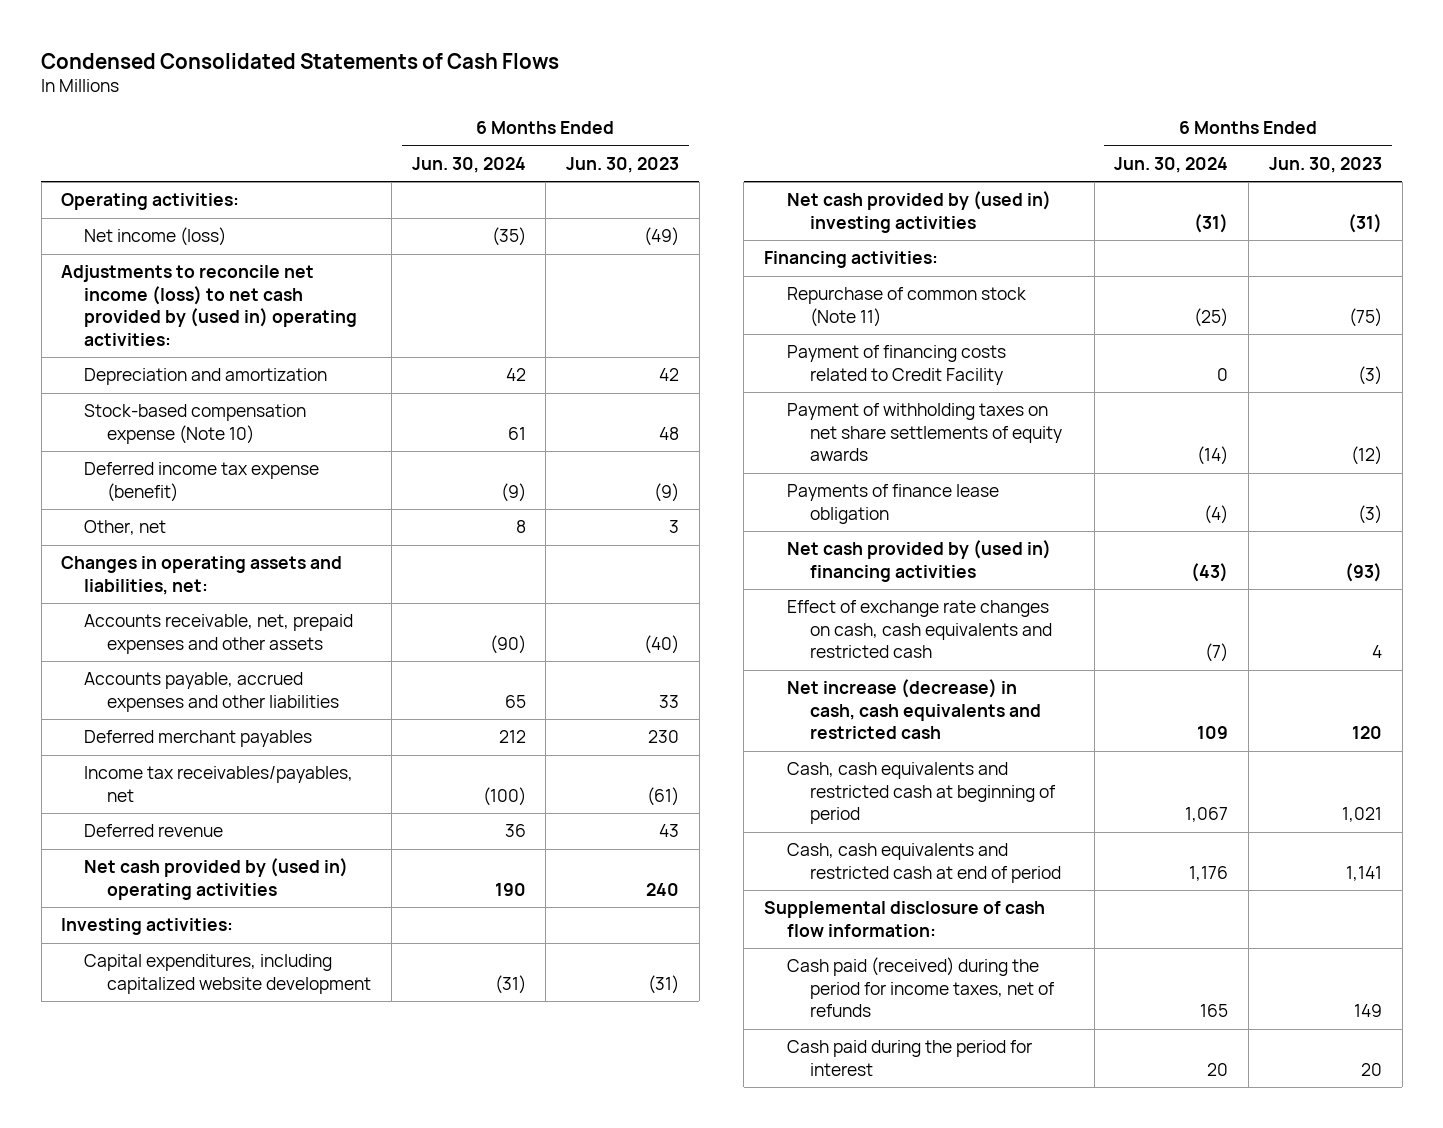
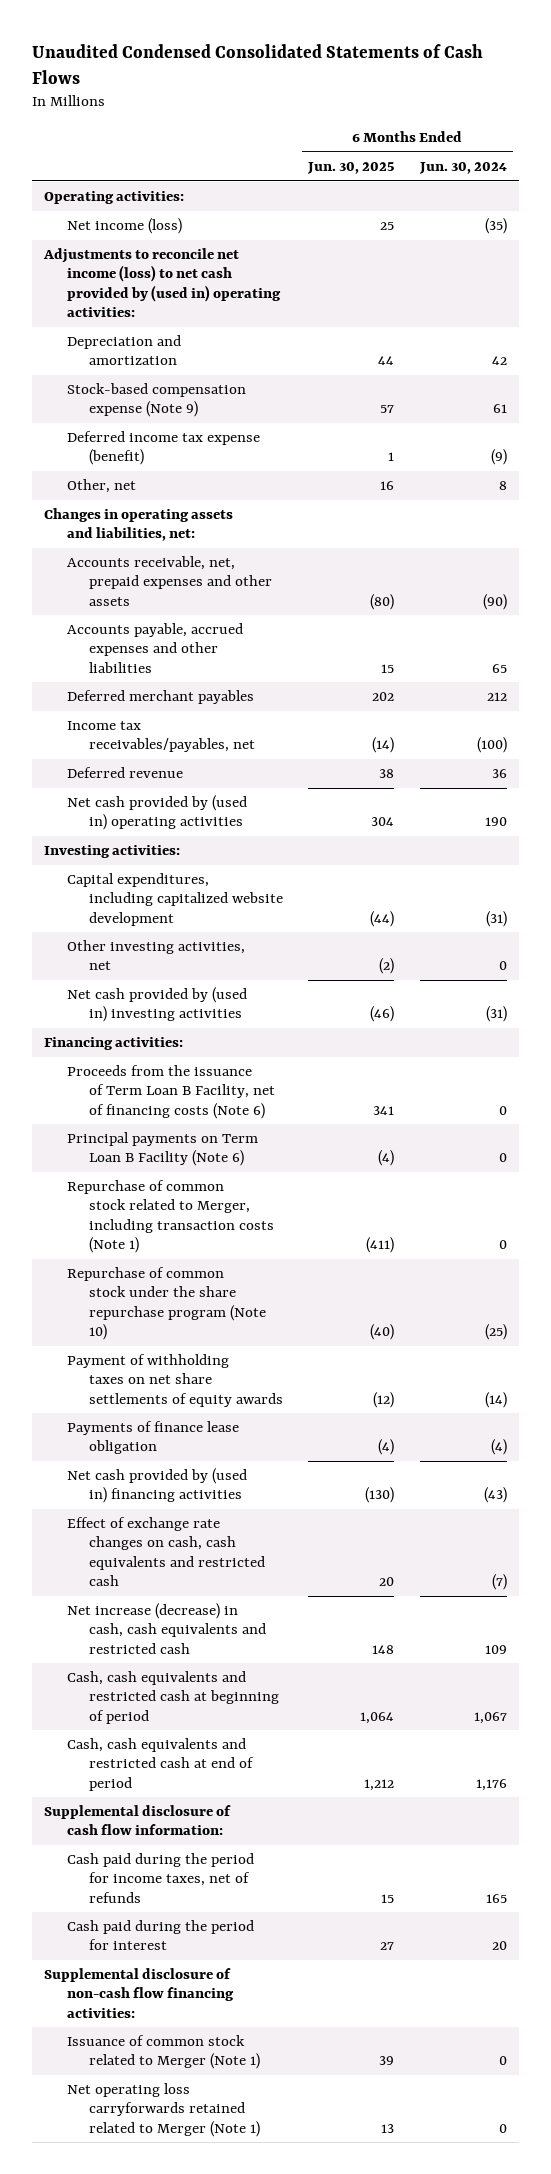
- Condensed Consolidated Statements of Cash Flows
+ Unaudited Condensed Consolidated Statements of Cash Flows
- | 6 Months Ended Jun. 30, 2024 | 6 Months Ended Jun. 30, 2023
+ | 6 Months Ended Jun. 30, 2025 | 6 Months Ended Jun. 30, 2024
- Stock-based compensation expense (Note 10) | 61 | 48
+ Stock-based compensation expense (Note 9) | 57 | 61
+ Other investing activities, net | (2) | 0
- Repurchase of common stock (Note 11) | (25) | (75)
- Payment of financing costs related to Credit Facility | 0 | (3)
+ Proceeds from the issuance of Term Loan B Facility, net of financing costs (Note 6) | 341 | 0
+ Principal payments on Term Loan B Facility (Note 6) | (4) | 0
+ Repurchase of common stock related to Merger, including transaction costs (Note 1) | (411) | 0
+ Repurchase of common stock under the share repurchase program (Note 10) | (40) | (25)
- Cash paid (received) during the period for income taxes, net of refunds | 165 | 149
+ Cash paid during the period for income taxes, net of refunds | 15 | 165
+ Supplemental disclosure of non-cash flow financing activities:
+ Issuance of common stock related to Merger (Note 1) | 39 | 0
+ Net operating loss carryforwards retained related to Merger (Note 1) | 13 | 0

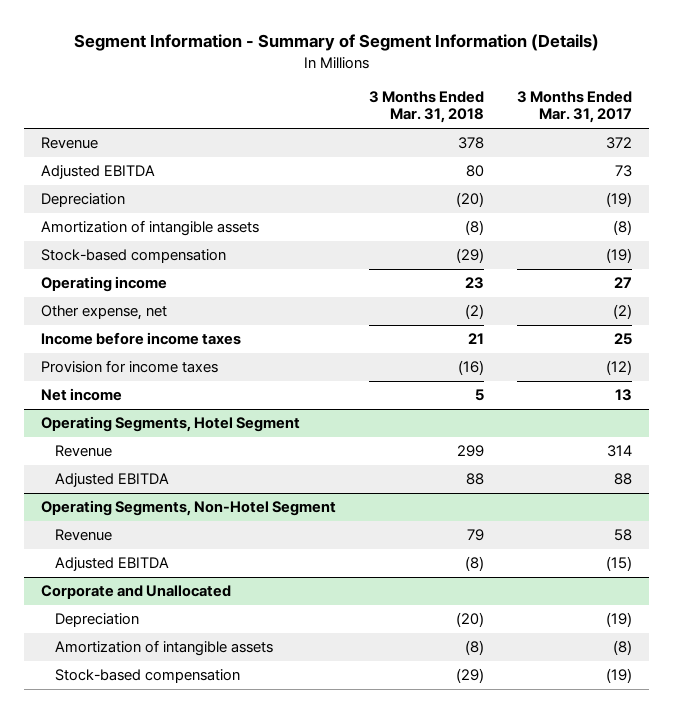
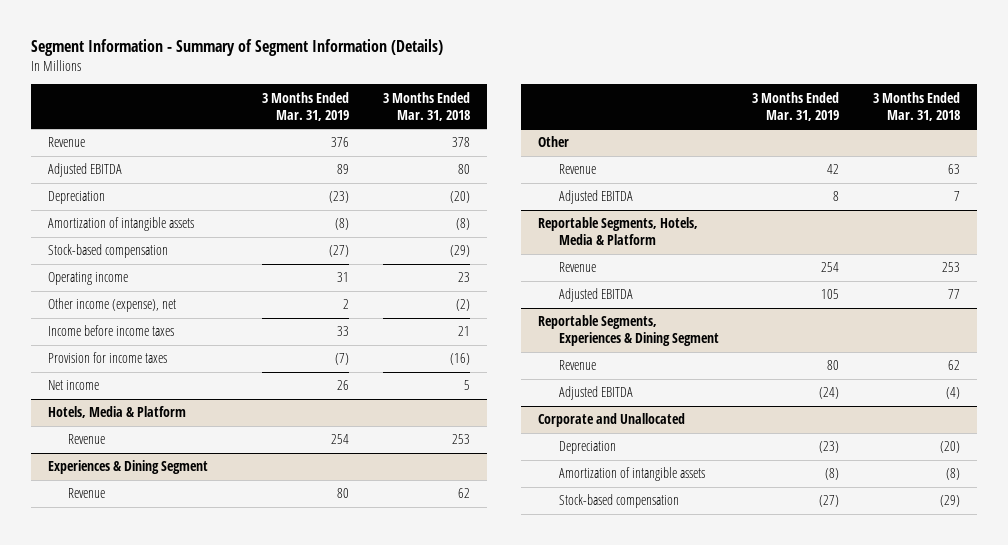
- | 3 Months Ended Mar. 31, 2018 | 3 Months Ended Mar. 31, 2017
+ | 3 Months Ended Mar. 31, 2019 | 3 Months Ended Mar. 31, 2018
- Other expense, net | (2) | (2)
+ Other income (expense), net | 2 | (2)
- Operating Segments, Hotel Segment
- Revenue | 299 | 314
- Adjusted EBITDA | 88 | 88
- Operating Segments, Non-Hotel Segment
- Revenue | 79 | 58
- Adjusted EBITDA | (8) | (15)
+ Hotels, Media & Platform
+ Revenue | 254 | 253
+ Experiences & Dining Segment
+ Revenue | 80 | 62
+ Other
+ Revenue | 42 | 63
+ Adjusted EBITDA | 8 | 7
+ Reportable Segments, Hotels, Media & Platform
+ Revenue | 254 | 253
+ Adjusted EBITDA | 105 | 77
+ Reportable Segments, Experiences & Dining Segment
+ Revenue | 80 | 62
+ Adjusted EBITDA | (24) | (4)

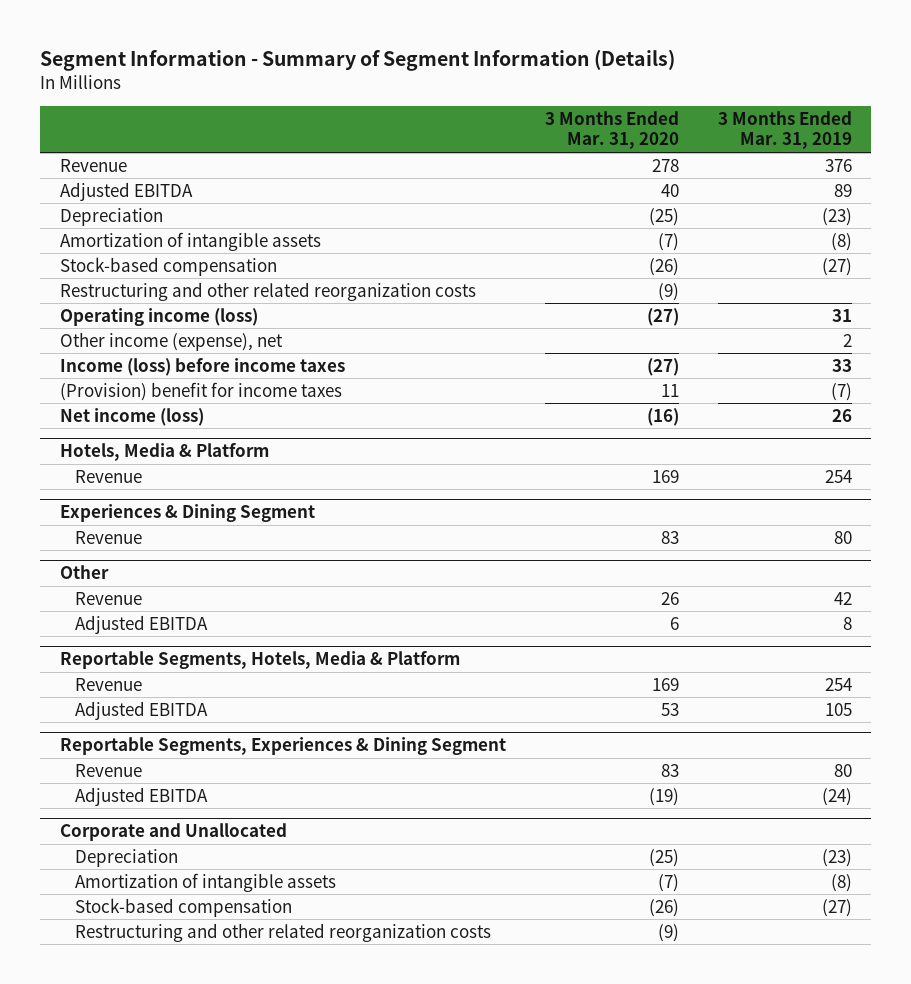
- | 3 Months Ended Mar. 31, 2019 | 3 Months Ended Mar. 31, 2018
+ | 3 Months Ended Mar. 31, 2020 | 3 Months Ended Mar. 31, 2019
- Operating income | 31 | 23
+ Restructuring and other related reorganization costs | (9) |
+ Operating income (loss) | (27) | 31
- Income before income taxes | 33 | 21
- Provision for income taxes | (7) | (16)
- Net income | 26 | 5
+ Income (loss) before income taxes | (27) | 33
+ (Provision) benefit for income taxes | 11 | (7)
+ Net income (loss) | (16) | 26
@ Corporate and Unallocated
+ Restructuring and other related reorganization costs | (9) |

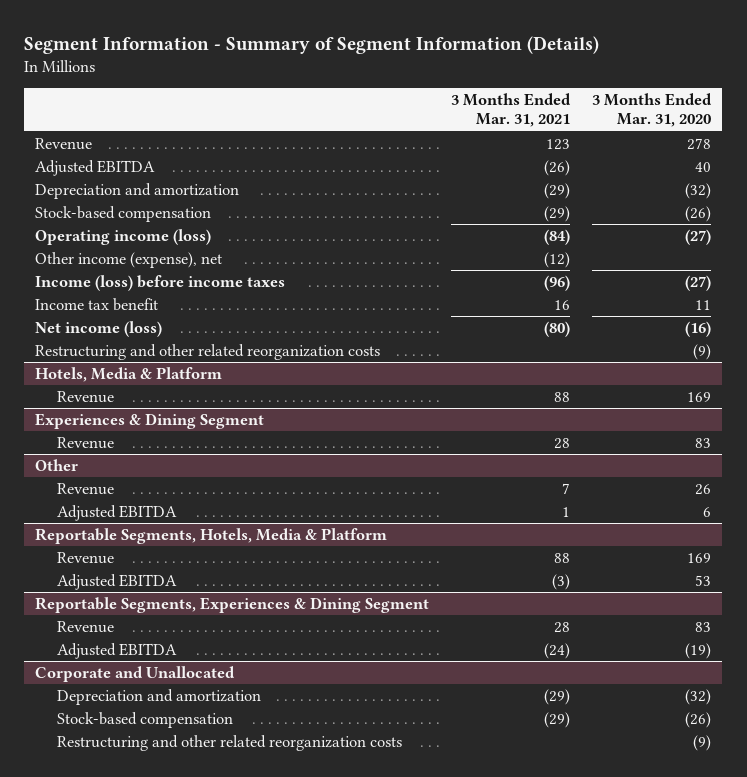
- | 3 Months Ended Mar. 31, 2020 | 3 Months Ended Mar. 31, 2019
+ | 3 Months Ended Mar. 31, 2021 | 3 Months Ended Mar. 31, 2020
- Depreciation | (25) | (23)
- Amortization of intangible assets | (7) | (8)
+ Depreciation and amortization | (29) | (32)
- (Provision) benefit for income taxes | 11 | (7)
+ Income tax benefit | 16 | 11
moved down: Restructuring and other related reorganization costs | | (9)
@ Corporate and Unallocated
- Depreciation | (25) | (23)
- Amortization of intangible assets | (7) | (8)
+ Depreciation and amortization | (29) | (32)

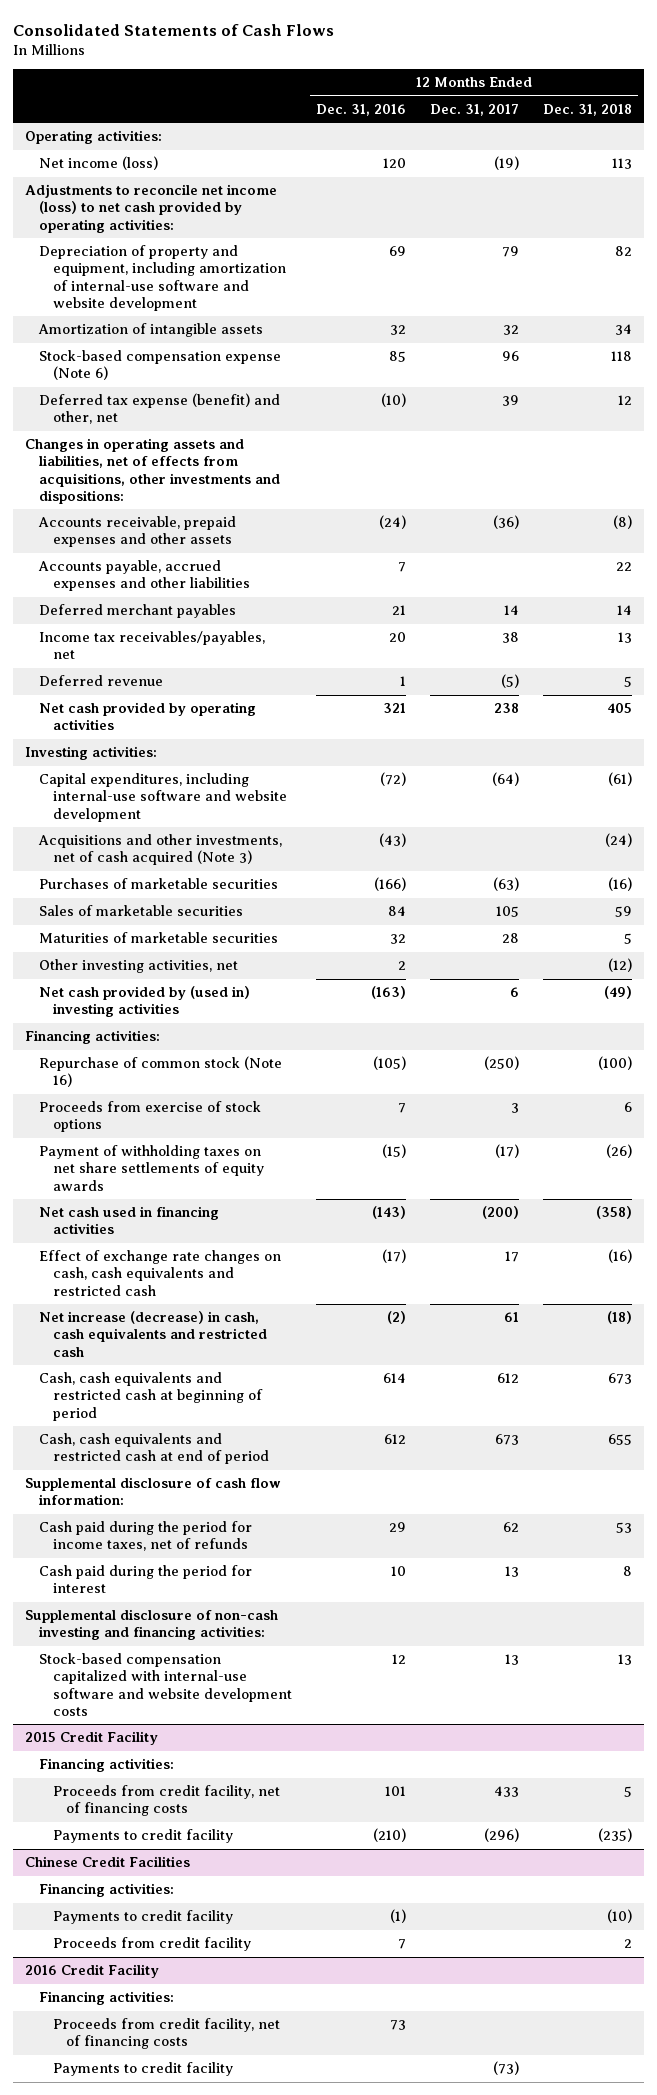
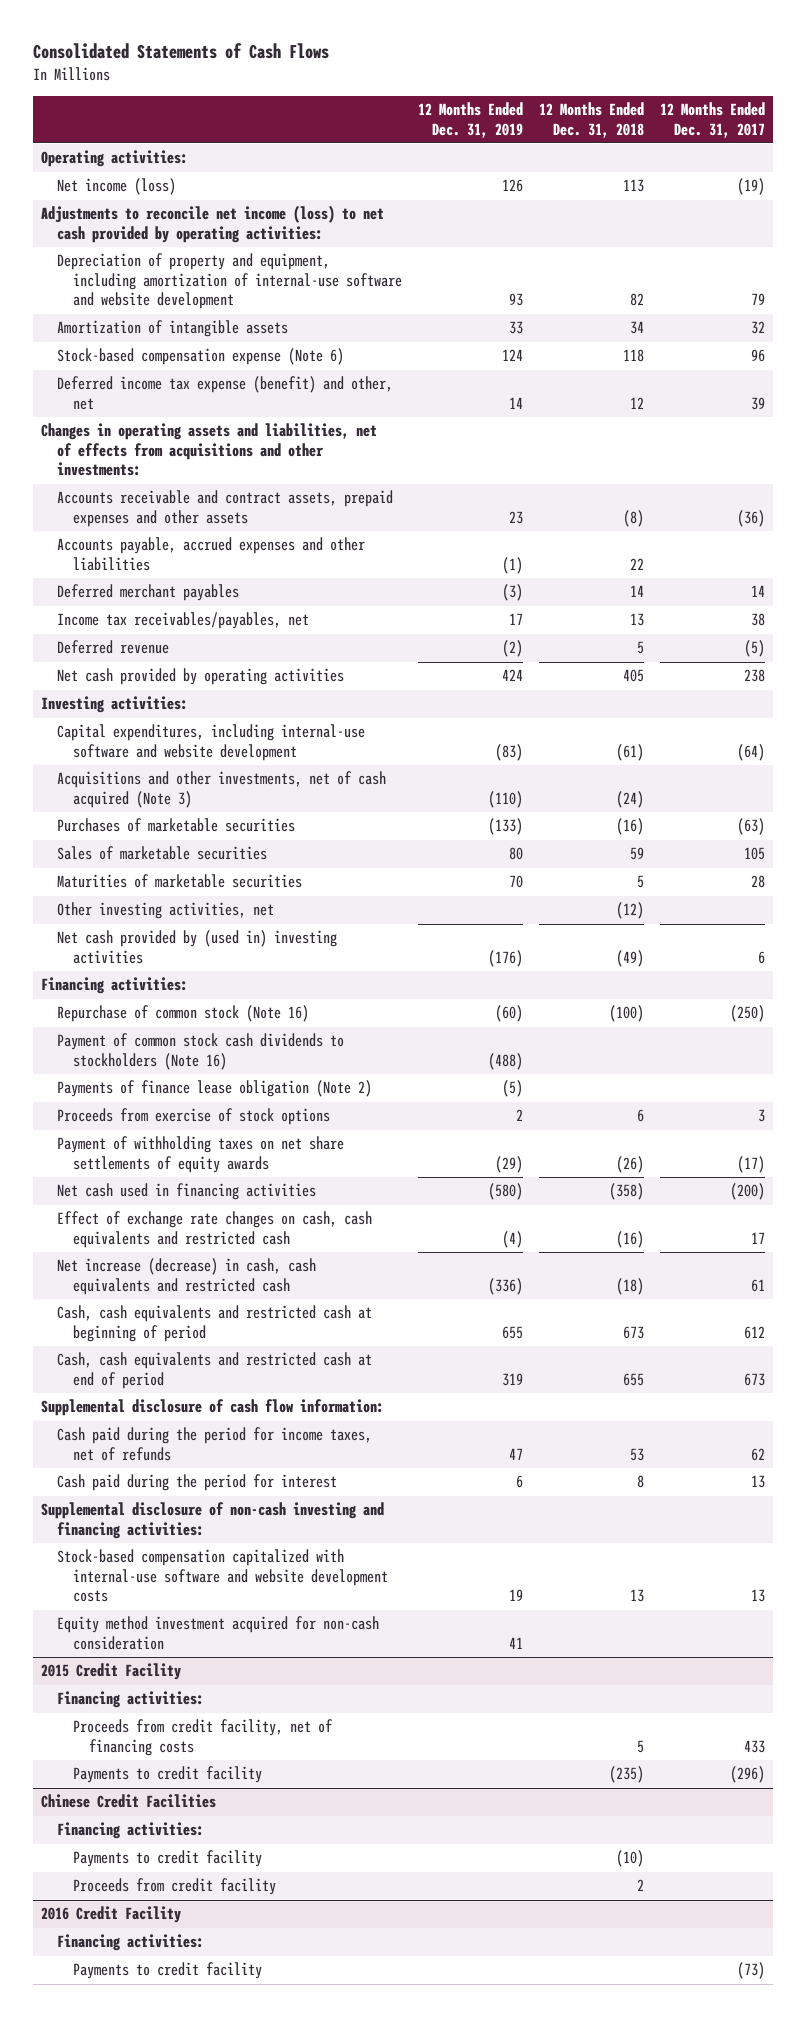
- | 12 Months Ended Dec. 31, 2016 | 12 Months Ended Dec. 31, 2017 | 12 Months Ended Dec. 31, 2018
+ | 12 Months Ended Dec. 31, 2019 | 12 Months Ended Dec. 31, 2018 | 12 Months Ended Dec. 31, 2017
- Deferred tax expense (benefit) and other, net | (10) | 39 | 12
- Changes in operating assets and liabilities, net of effects from acquisitions, other investments and dispositions:
- Accounts receivable, prepaid expenses and other assets | (24) | (36) | (8)
+ Deferred income tax expense (benefit) and other, net | 14 | 12 | 39
+ Changes in operating assets and liabilities, net of effects from acquisitions and other investments:
+ Accounts receivable and contract assets, prepaid expenses and other assets | 23 | (8) | (36)
+ Payment of common stock cash dividends to stockholders (Note 16) | (488) | |
+ Payments of finance lease obligation (Note 2) | (5) | |
+ Equity method investment acquired for non-cash consideration | 41 | |
@ 2016 Credit Facility
- Proceeds from credit facility, net of financing costs | 73 | |

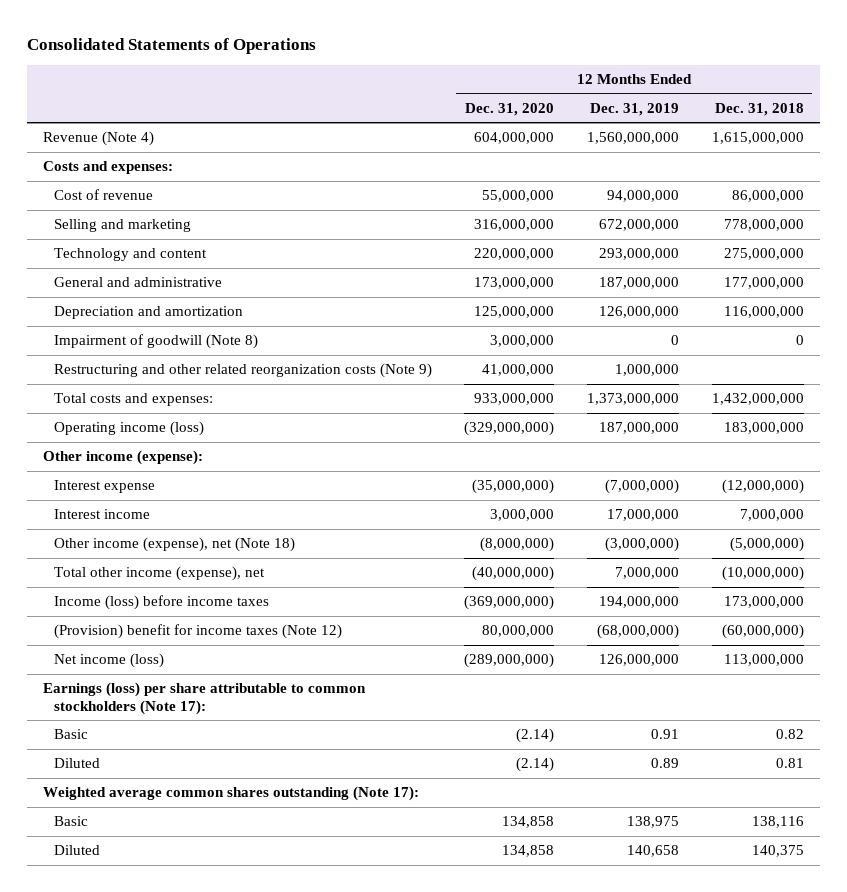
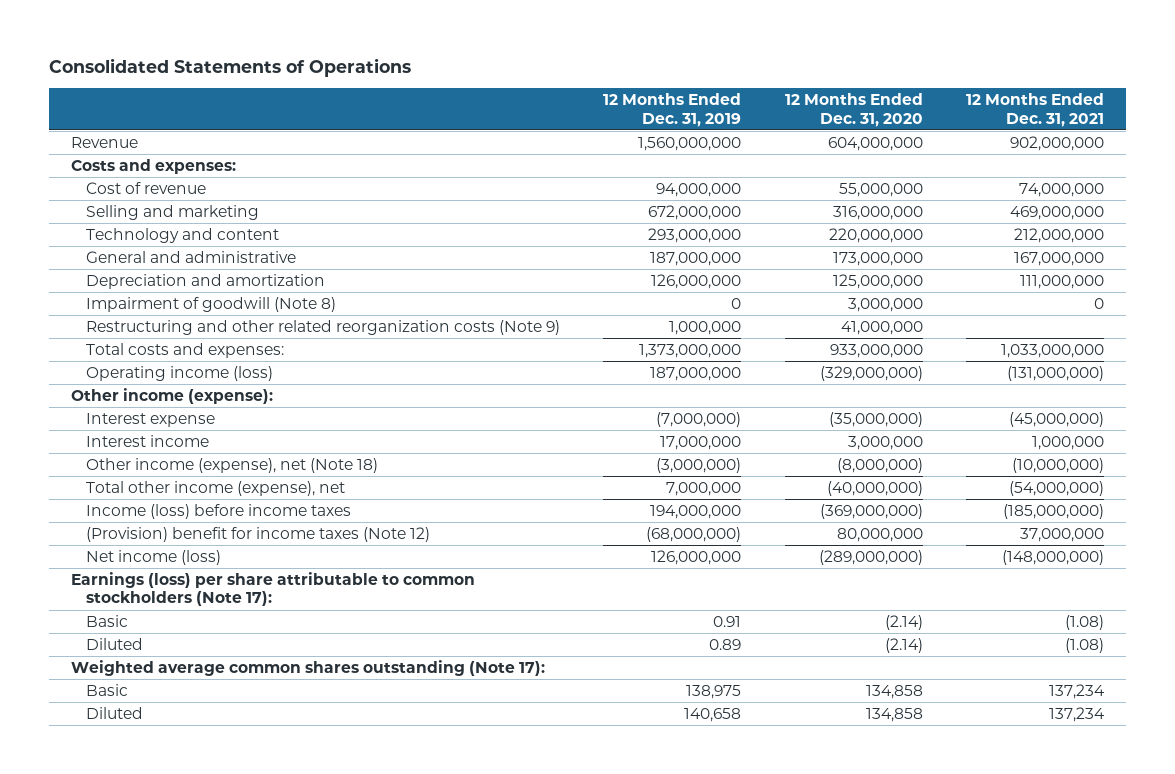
- | 12 Months Ended Dec. 31, 2020 | 12 Months Ended Dec. 31, 2019 | 12 Months Ended Dec. 31, 2018
+ | 12 Months Ended Dec. 31, 2019 | 12 Months Ended Dec. 31, 2020 | 12 Months Ended Dec. 31, 2021
- Revenue (Note 4) | 604,000,000 | 1,560,000,000 | 1,615,000,000
+ Revenue | 1,560,000,000 | 604,000,000 | 902,000,000

